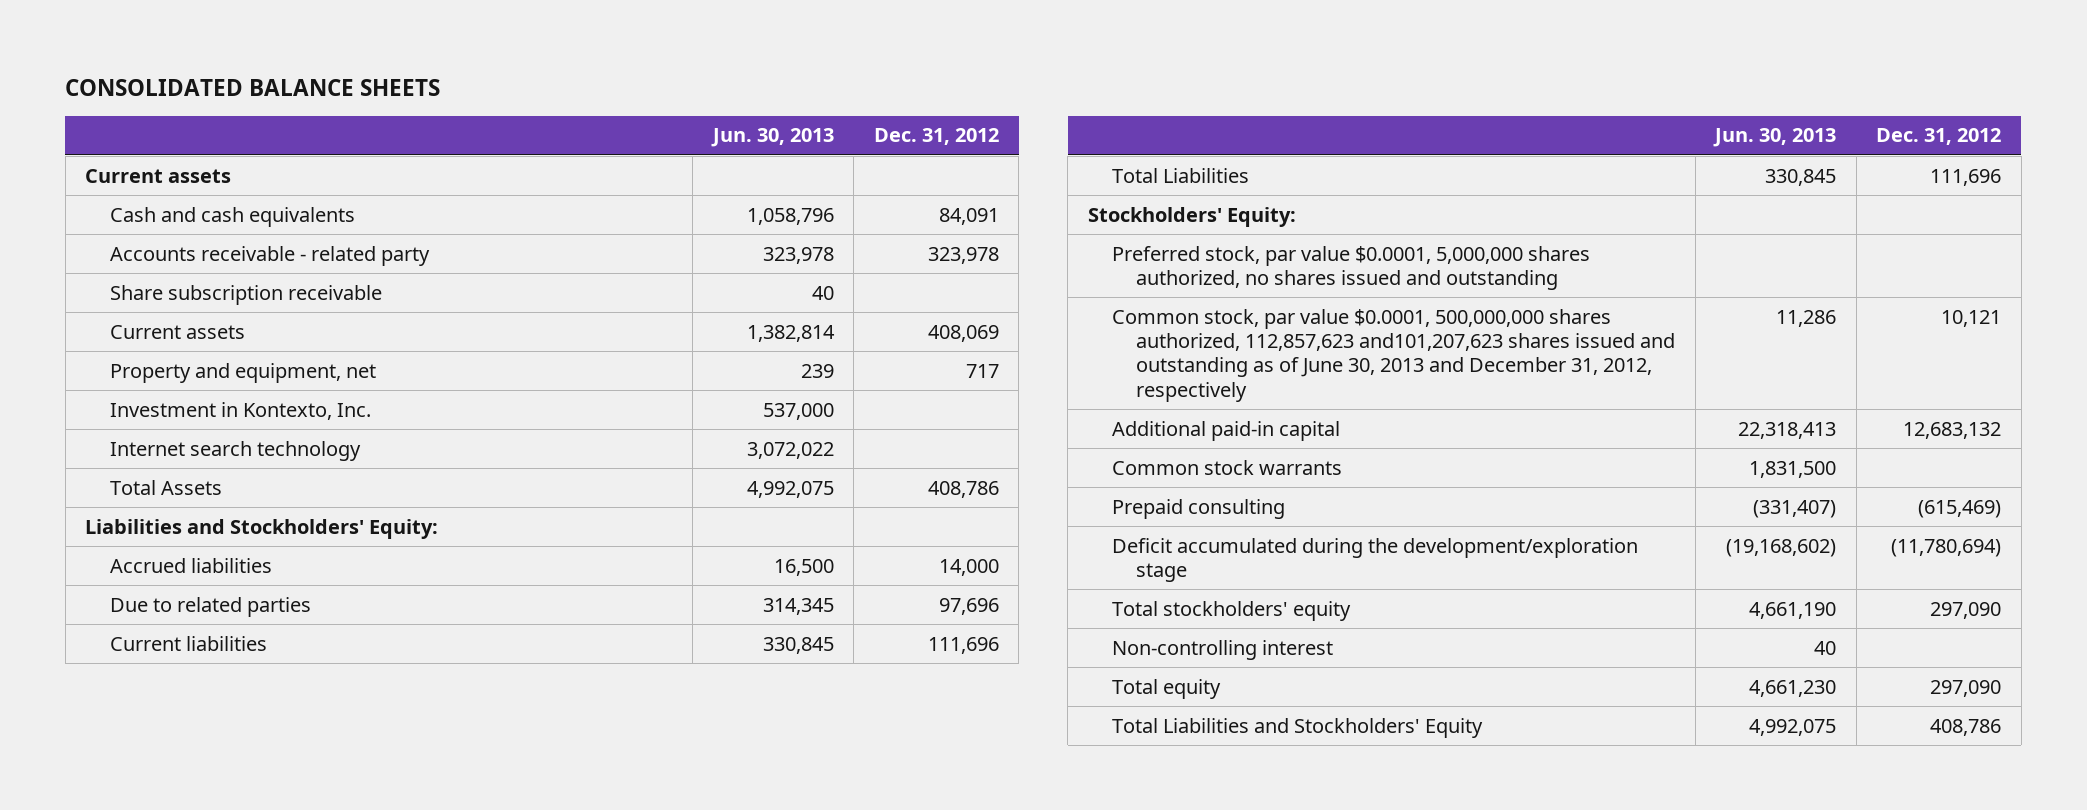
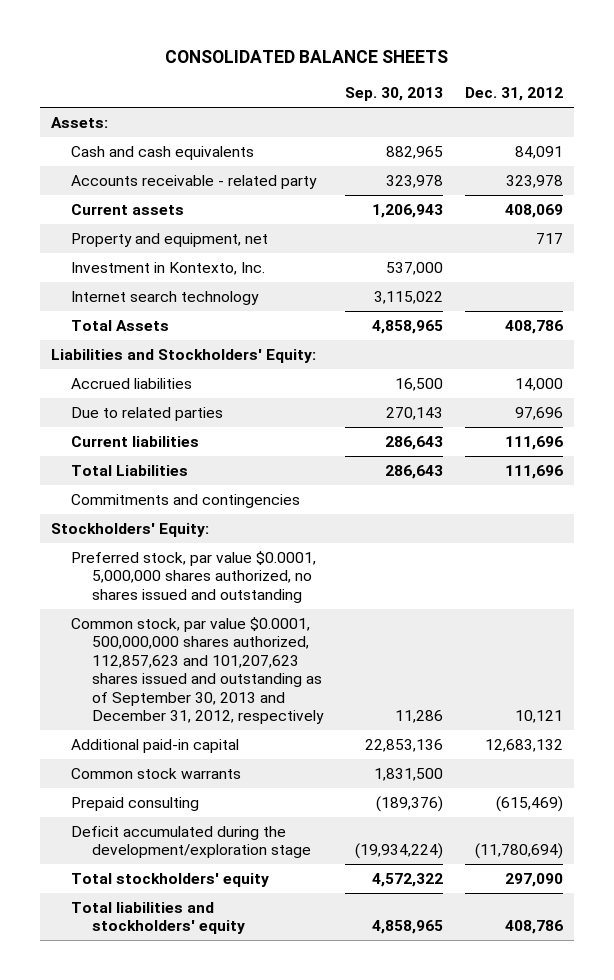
- | Jun. 30, 2013 | Dec. 31, 2012
+ | Sep. 30, 2013 | Dec. 31, 2012
- Current assets
+ Assets:
- Share subscription receivable | 40 |
+ Commitments and contingencies
- Common stock, par value $0.0001, 500,000,000 shares authorized, 112,857,623 and101,207,623 shares issued and outstanding as of June 30, 2013 and December 31, 2012, respectively | 11,286 | 10,121
+ Common stock, par value $0.0001, 500,000,000 shares authorized, 112,857,623 and 101,207,623 shares issued and outstanding as of September 30, 2013 and December 31, 2012, respectively | 11,286 | 10,121
- Non-controlling interest | 40 |
- Total equity | 4,661,230 | 297,090
- Total Liabilities and Stockholders' Equity | 4,992,075 | 408,786
+ Total liabilities and stockholders' equity | 4,858,965 | 408,786

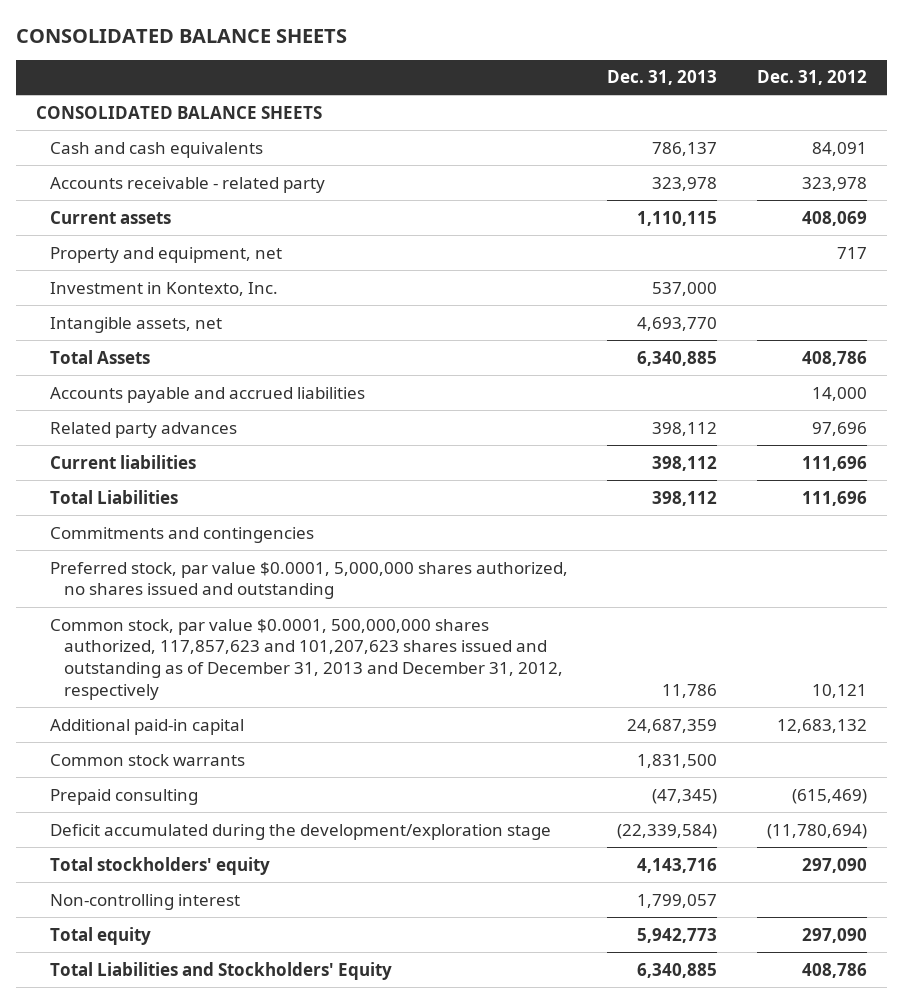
- | Sep. 30, 2013 | Dec. 31, 2012
+ | Dec. 31, 2013 | Dec. 31, 2012
- Assets:
+ CONSOLIDATED BALANCE SHEETS
- Internet search technology | 3,115,022 |
+ Intangible assets, net | 4,693,770 |
- Liabilities and Stockholders' Equity:
- Accrued liabilities | 16,500 | 14,000
- Due to related parties | 270,143 | 97,696
+ Accounts payable and accrued liabilities | | 14,000
+ Related party advances | 398,112 | 97,696
- Stockholders' Equity:
- Common stock, par value $0.0001, 500,000,000 shares authorized, 112,857,623 and 101,207,623 shares issued and outstanding as of September 30, 2013 and December 31, 2012, respectively | 11,286 | 10,121
+ Common stock, par value $0.0001, 500,000,000 shares authorized, 117,857,623 and 101,207,623 shares issued and outstanding as of December 31, 2013 and December 31, 2012, respectively | 11,786 | 10,121
- Total liabilities and stockholders' equity | 4,858,965 | 408,786
+ Non-controlling interest | 1,799,057 |
+ Total equity | 5,942,773 | 297,090
+ Total Liabilities and Stockholders' Equity | 6,340,885 | 408,786

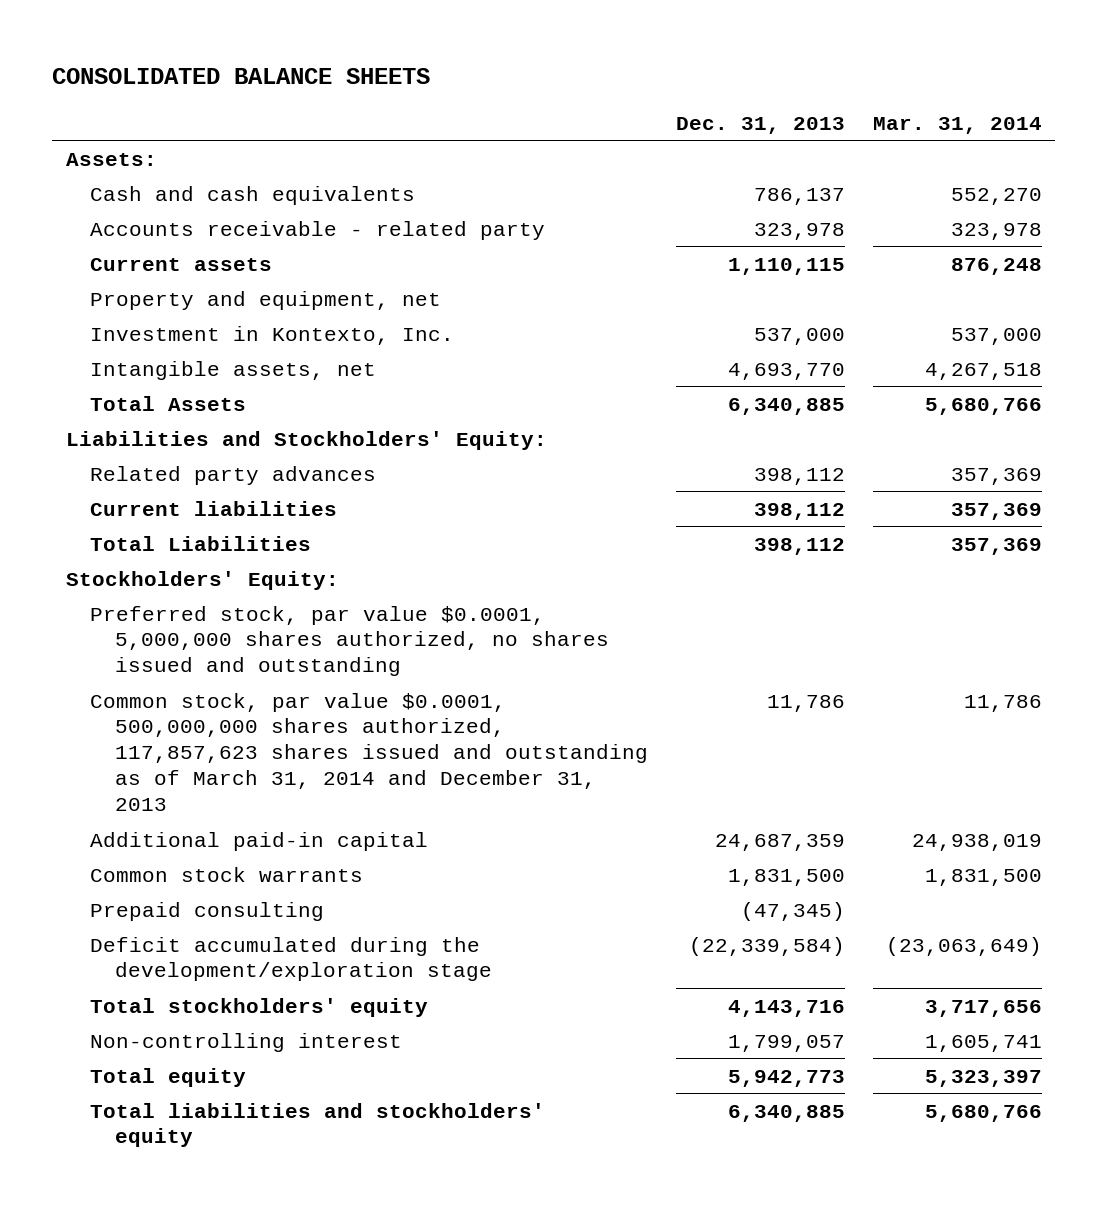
- | Dec. 31, 2013 | Dec. 31, 2012
+ | Dec. 31, 2013 | Mar. 31, 2014
- CONSOLIDATED BALANCE SHEETS
+ Assets:
- Accounts payable and accrued liabilities | | 14,000
+ Liabilities and Stockholders' Equity:
- Commitments and contingencies
+ Stockholders' Equity:
- Common stock, par value $0.0001, 500,000,000 shares authorized, 117,857,623 and 101,207,623 shares issued and outstanding as of December 31, 2013 and December 31, 2012, respectively | 11,786 | 10,121
+ Common stock, par value $0.0001, 500,000,000 shares authorized, 117,857,623 shares issued and outstanding as of March 31, 2014 and December 31, 2013 | 11,786 | 11,786
- Total Liabilities and Stockholders' Equity | 6,340,885 | 408,786
+ Total liabilities and stockholders' equity | 6,340,885 | 5,680,766

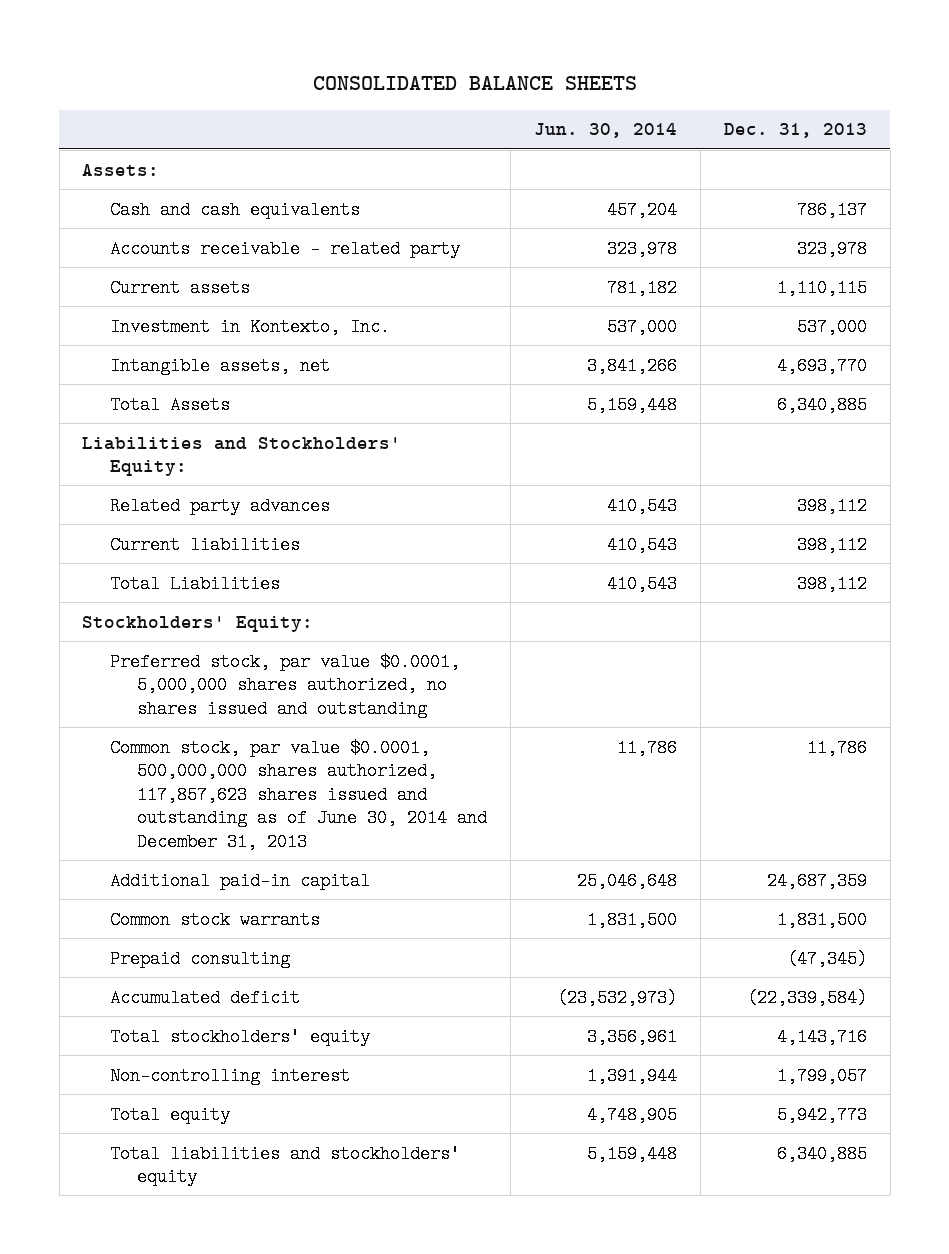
- | Dec. 31, 2013 | Mar. 31, 2014
+ | Jun. 30, 2014 | Dec. 31, 2013
- Property and equipment, net
- Common stock, par value $0.0001, 500,000,000 shares authorized, 117,857,623 shares issued and outstanding as of March 31, 2014 and December 31, 2013 | 11,786 | 11,786
+ Common stock, par value $0.0001, 500,000,000 shares authorized, 117,857,623 shares issued and outstanding as of June 30, 2014 and December 31, 2013 | 11,786 | 11,786
- Deficit accumulated during the development/exploration stage | (22,339,584) | (23,063,649)
+ Accumulated deficit | (23,532,973) | (22,339,584)

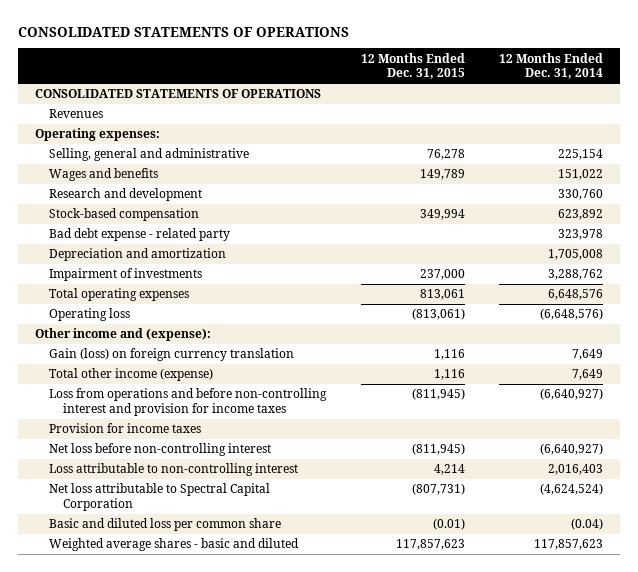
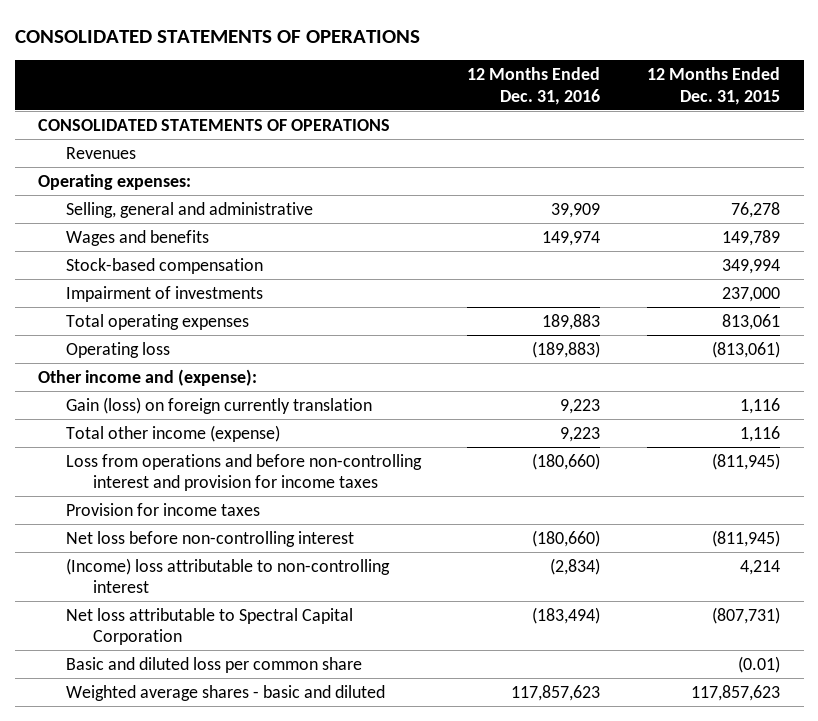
- | 12 Months Ended Dec. 31, 2015 | 12 Months Ended Dec. 31, 2014
+ | 12 Months Ended Dec. 31, 2016 | 12 Months Ended Dec. 31, 2015
- Research and development | | 330,760
- Bad debt expense - related party | | 323,978
- Depreciation and amortization | | 1,705,008
- Gain (loss) on foreign currency translation | 1,116 | 7,649
+ Gain (loss) on foreign currently translation | 9,223 | 1,116
- Loss attributable to non-controlling interest | 4,214 | 2,016,403
+ (Income) loss attributable to non-controlling interest | (2,834) | 4,214

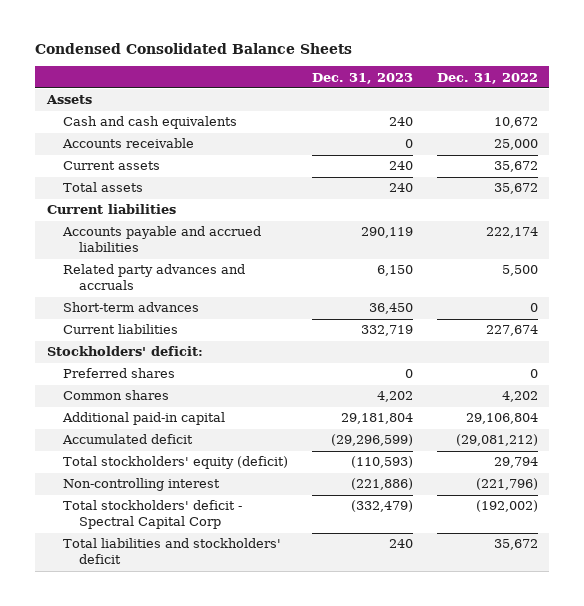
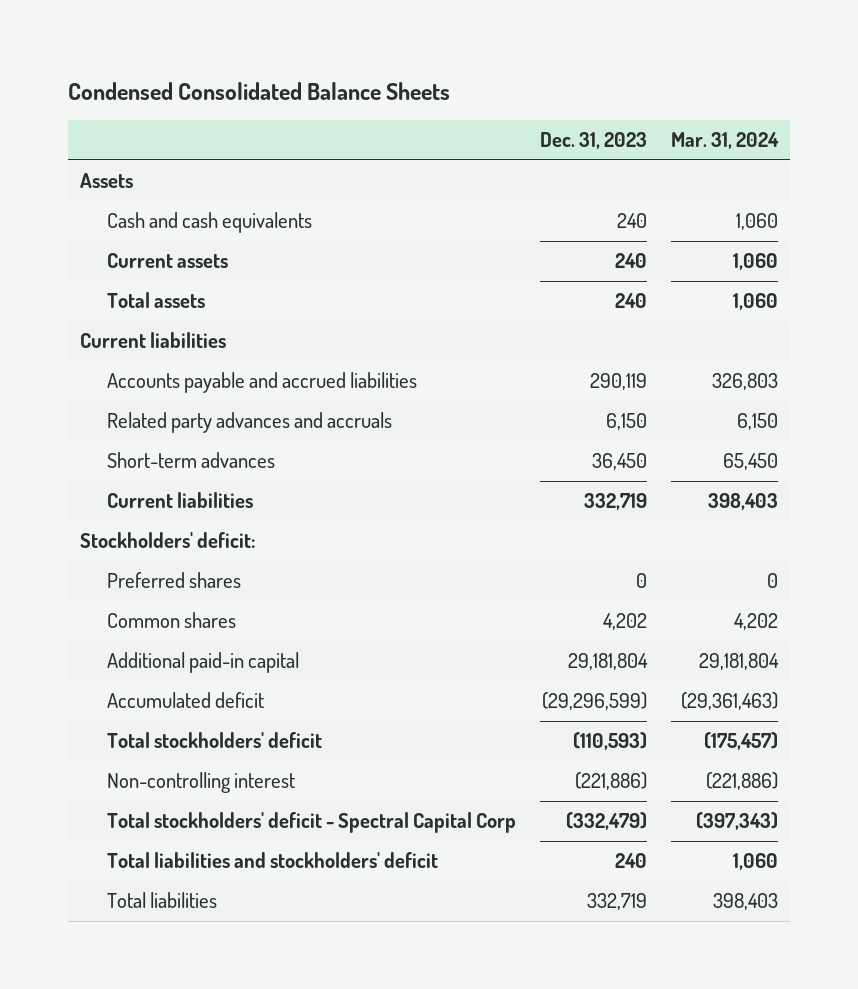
- | Dec. 31, 2023 | Dec. 31, 2022
+ | Dec. 31, 2023 | Mar. 31, 2024
- Accounts receivable | 0 | 25,000
- Total stockholders' equity (deficit) | (110,593) | 29,794
+ Total stockholders' deficit | (110,593) | (175,457)
+ Total liabilities | 332,719 | 398,403

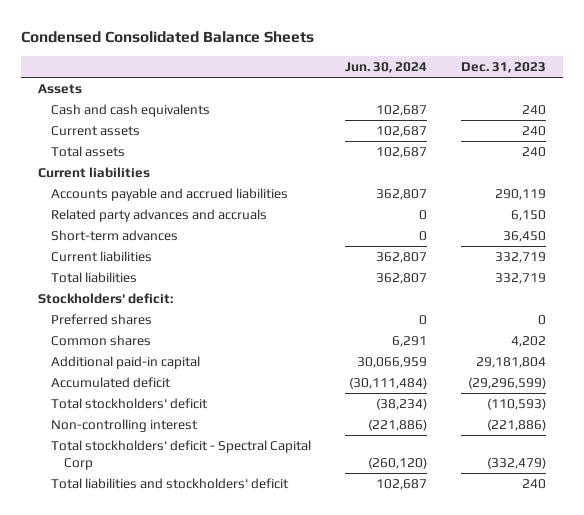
- | Dec. 31, 2023 | Mar. 31, 2024
+ | Jun. 30, 2024 | Dec. 31, 2023
moved up: Total liabilities | 362,807 | 332,719

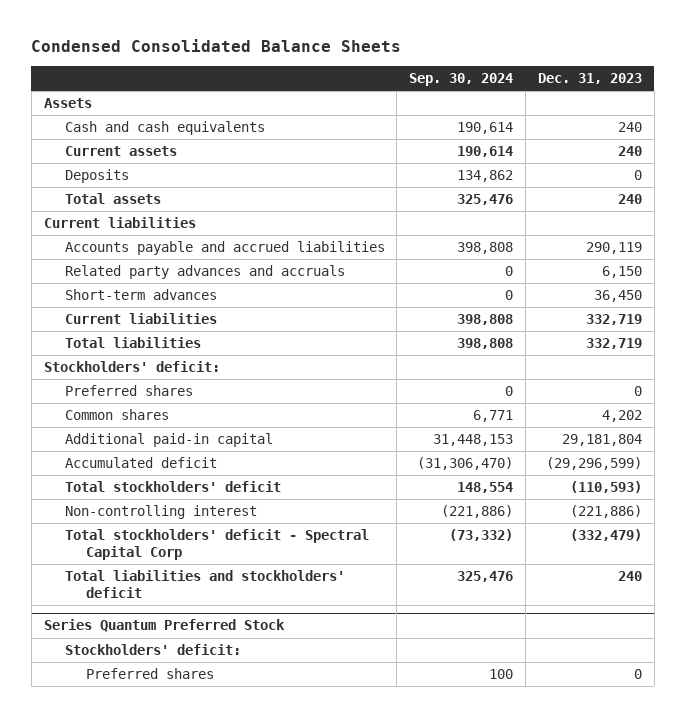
- | Jun. 30, 2024 | Dec. 31, 2023
+ | Sep. 30, 2024 | Dec. 31, 2023
+ Deposits | 134,862 | 0
+ Series Quantum Preferred Stock
+ Stockholders' deficit:
+ Preferred shares | 100 | 0

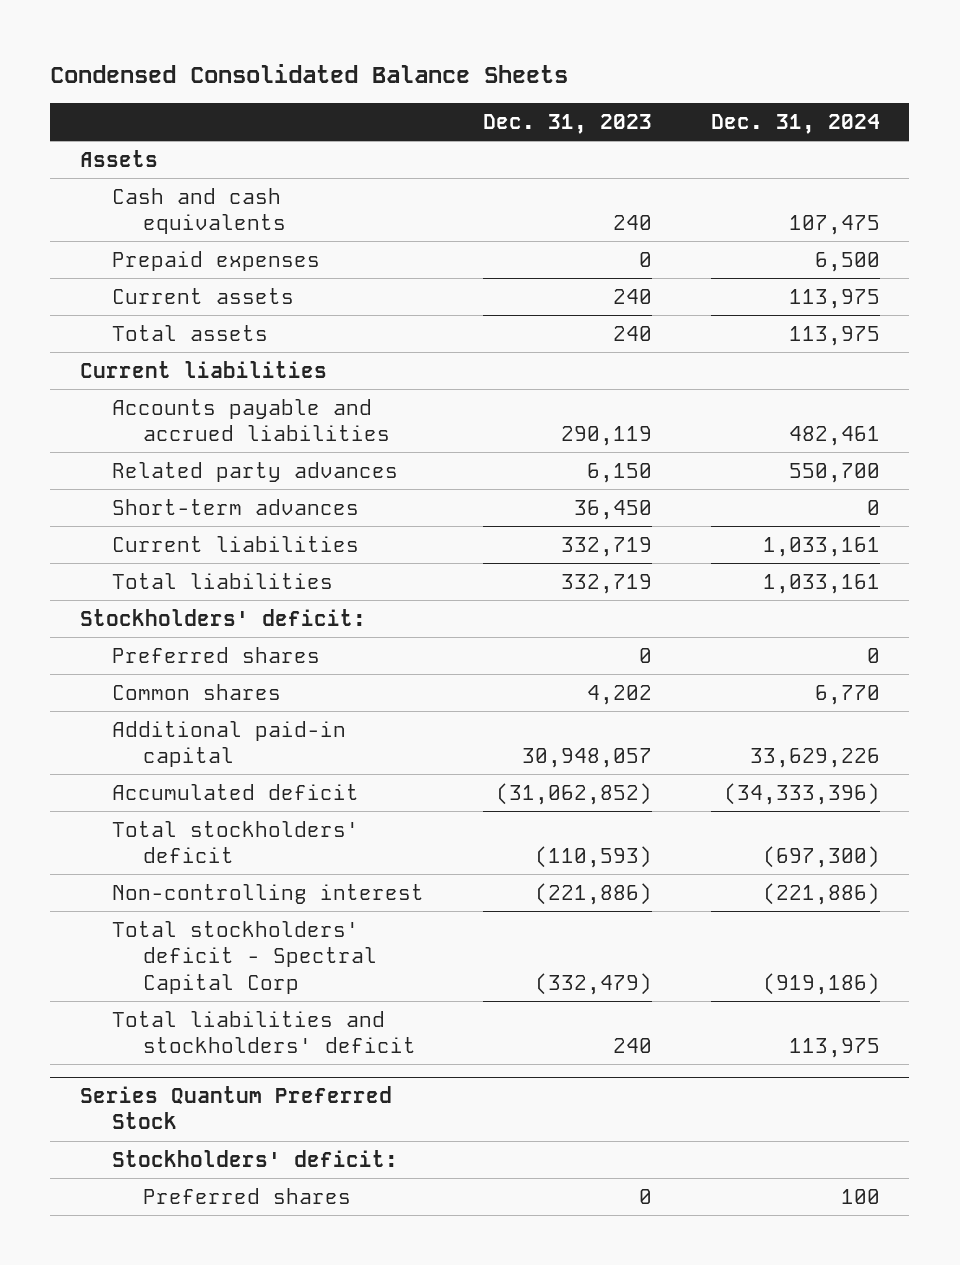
- | Sep. 30, 2024 | Dec. 31, 2023
+ | Dec. 31, 2023 | Dec. 31, 2024
+ Prepaid expenses | 0 | 6,500
- Deposits | 134,862 | 0
- Related party advances and accruals | 0 | 6,150
+ Related party advances | 6,150 | 550,700
- Additional paid-in capital | 31,448,153 | 29,181,804
- Accumulated deficit | (31,306,470) | (29,296,599)
+ Additional paid-in capital | 30,948,057 | 33,629,226
+ Accumulated deficit | (31,062,852) | (34,333,396)

